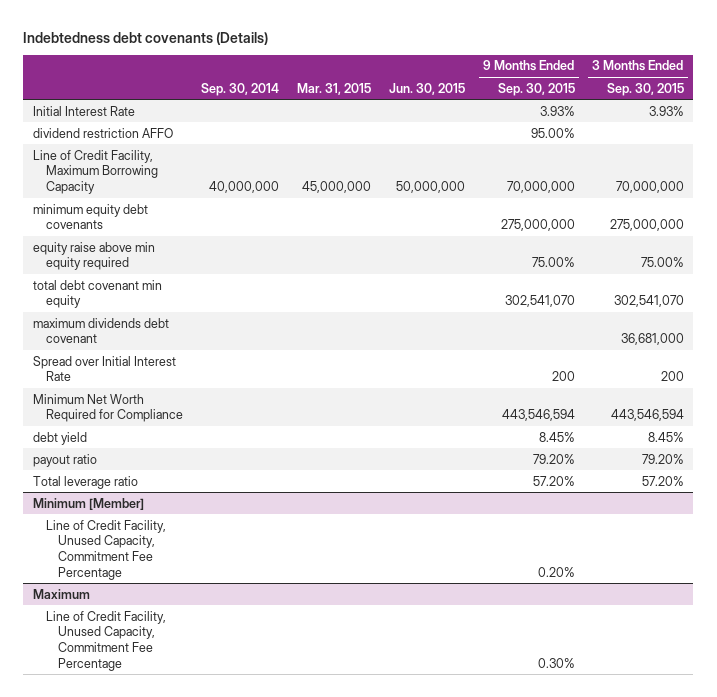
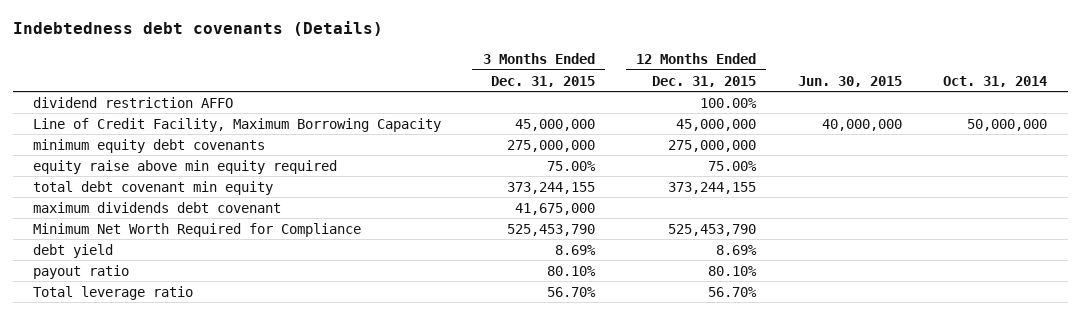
- | Sep. 30, 2014 | Mar. 31, 2015 | Jun. 30, 2015 | 9 Months Ended Sep. 30, 2015 | 3 Months Ended Sep. 30, 2015
+ | 3 Months Ended Dec. 31, 2015 | 12 Months Ended Dec. 31, 2015 | Jun. 30, 2015 | Oct. 31, 2014
- Initial Interest Rate | | | | 3.93% | 3.93%
- Line of Credit Facility, Maximum Borrowing Capacity | 40,000,000 | 45,000,000 | 50,000,000 | 70,000,000 | 70,000,000
+ Line of Credit Facility, Maximum Borrowing Capacity | 45,000,000 | 45,000,000 | 40,000,000 | 50,000,000
- Spread over Initial Interest Rate | | | | 200 | 200
- Minimum [Member]
- Line of Credit Facility, Unused Capacity, Commitment Fee Percentage | | | | 0.20% |
- Maximum
- Line of Credit Facility, Unused Capacity, Commitment Fee Percentage | | | | 0.30% |

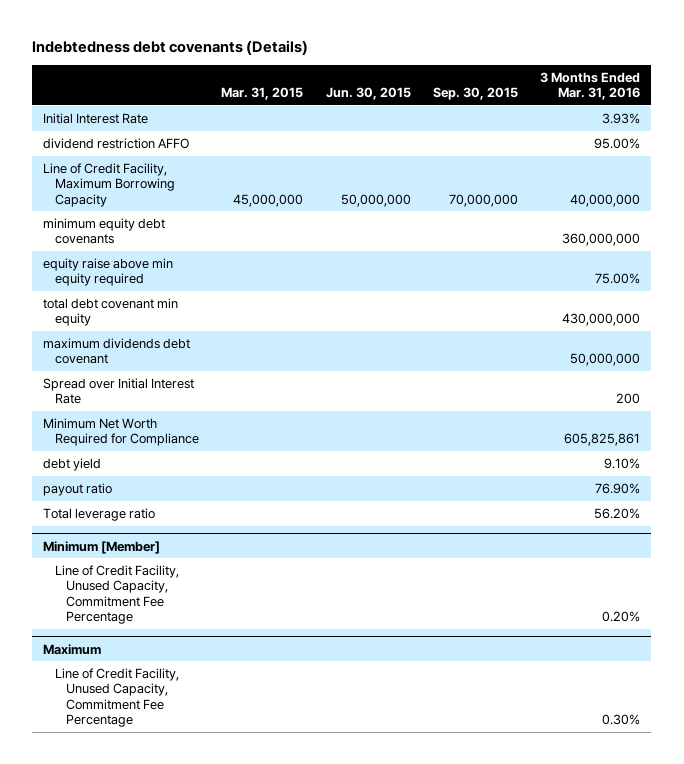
- | 3 Months Ended Dec. 31, 2015 | 12 Months Ended Dec. 31, 2015 | Jun. 30, 2015 | Oct. 31, 2014
+ | Mar. 31, 2015 | Jun. 30, 2015 | Sep. 30, 2015 | 3 Months Ended Mar. 31, 2016
+ Initial Interest Rate | | | | 3.93%
- Line of Credit Facility, Maximum Borrowing Capacity | 45,000,000 | 45,000,000 | 40,000,000 | 50,000,000
+ Line of Credit Facility, Maximum Borrowing Capacity | 45,000,000 | 50,000,000 | 70,000,000 | 40,000,000
+ Spread over Initial Interest Rate | | | | 200
+ Minimum [Member]
+ Line of Credit Facility, Unused Capacity, Commitment Fee Percentage | | | | 0.20%
+ Maximum
+ Line of Credit Facility, Unused Capacity, Commitment Fee Percentage | | | | 0.30%

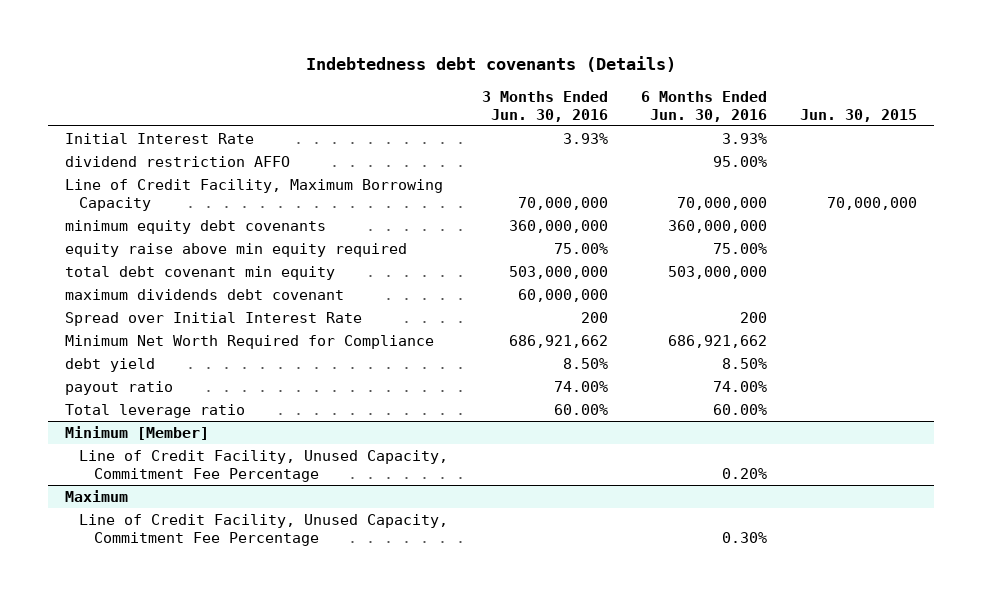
- | Mar. 31, 2015 | Jun. 30, 2015 | Sep. 30, 2015 | 3 Months Ended Mar. 31, 2016
+ | 3 Months Ended Jun. 30, 2016 | 6 Months Ended Jun. 30, 2016 | Jun. 30, 2015
- Line of Credit Facility, Maximum Borrowing Capacity | 45,000,000 | 50,000,000 | 70,000,000 | 40,000,000
+ Line of Credit Facility, Maximum Borrowing Capacity | 70,000,000 | 70,000,000 | 70,000,000

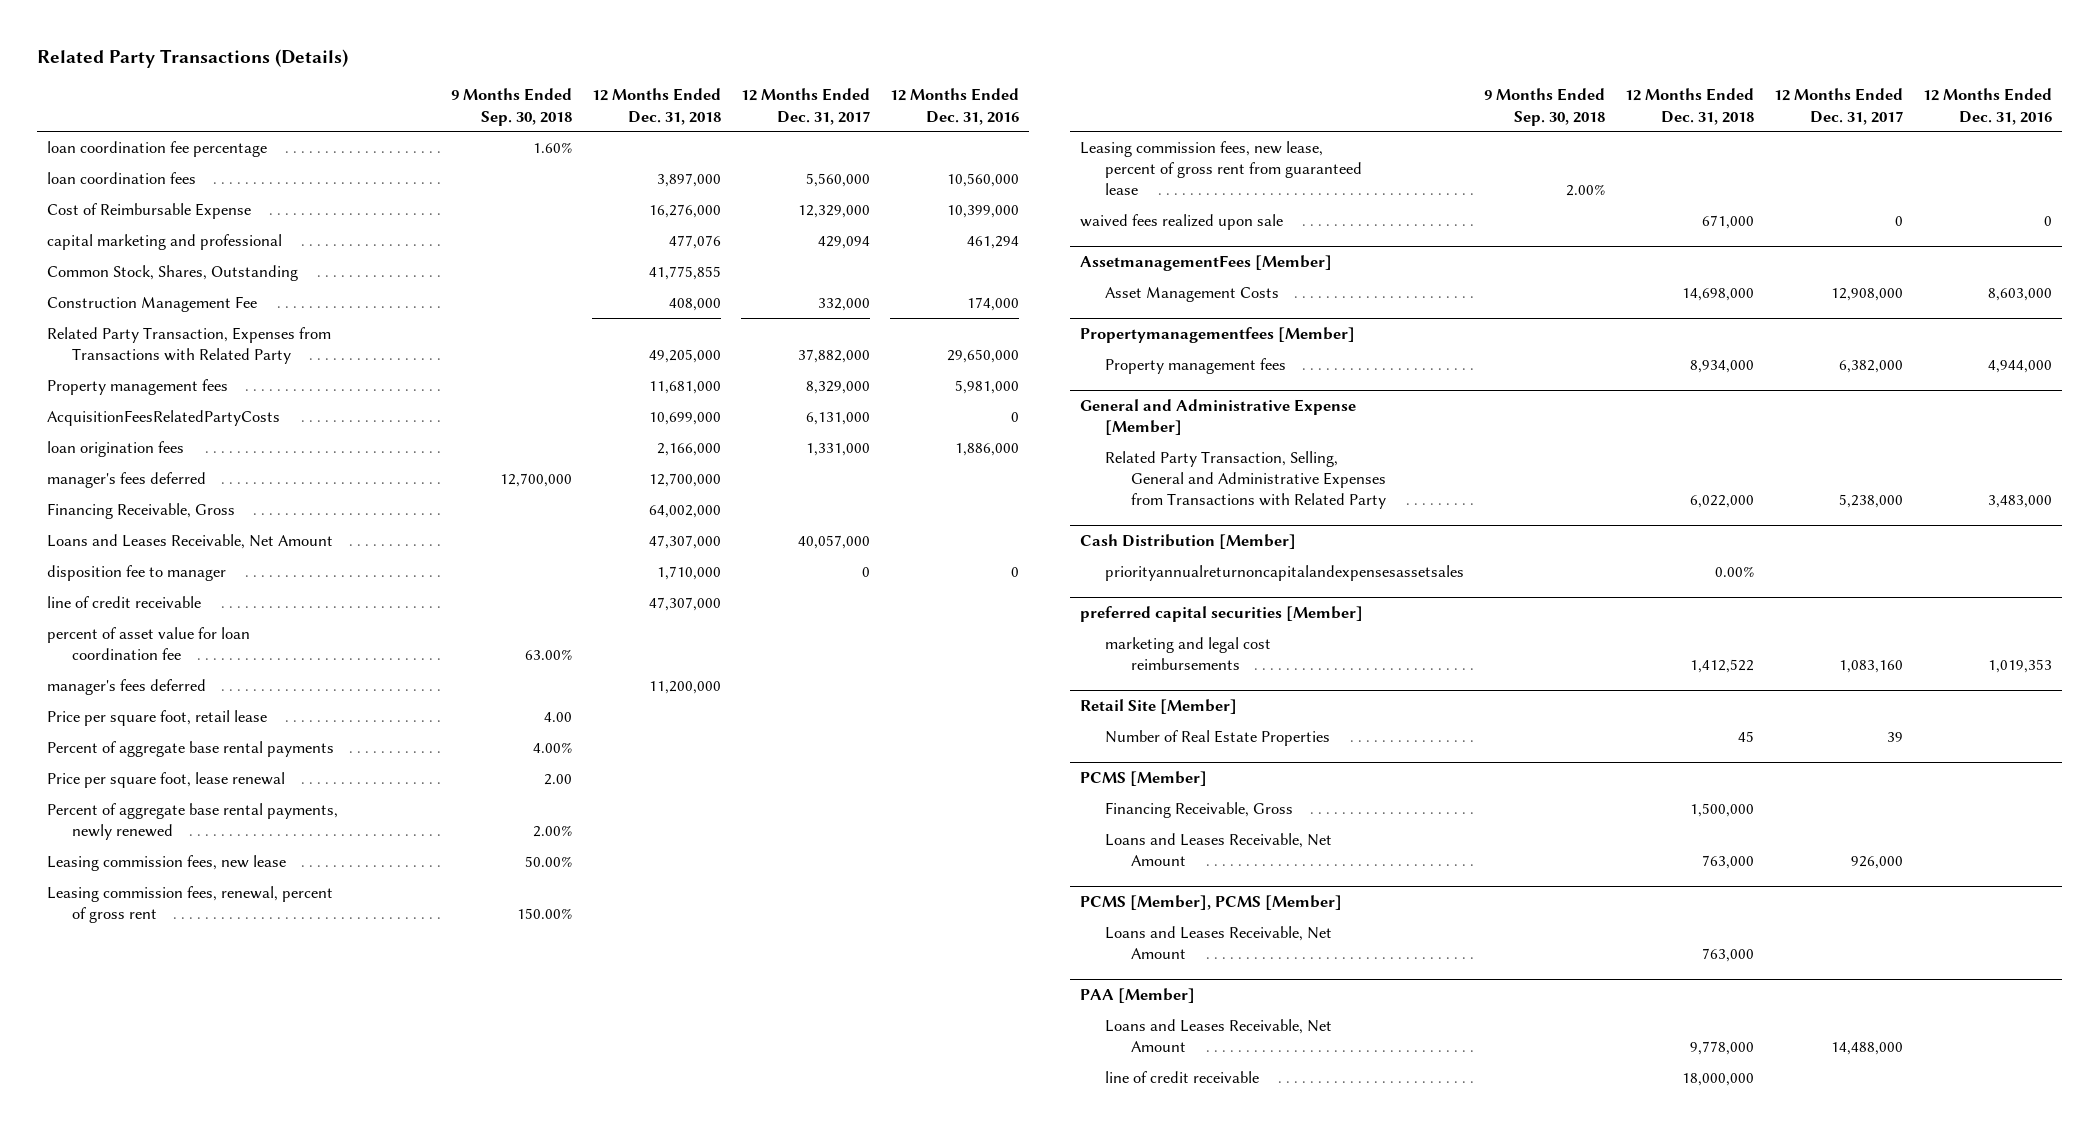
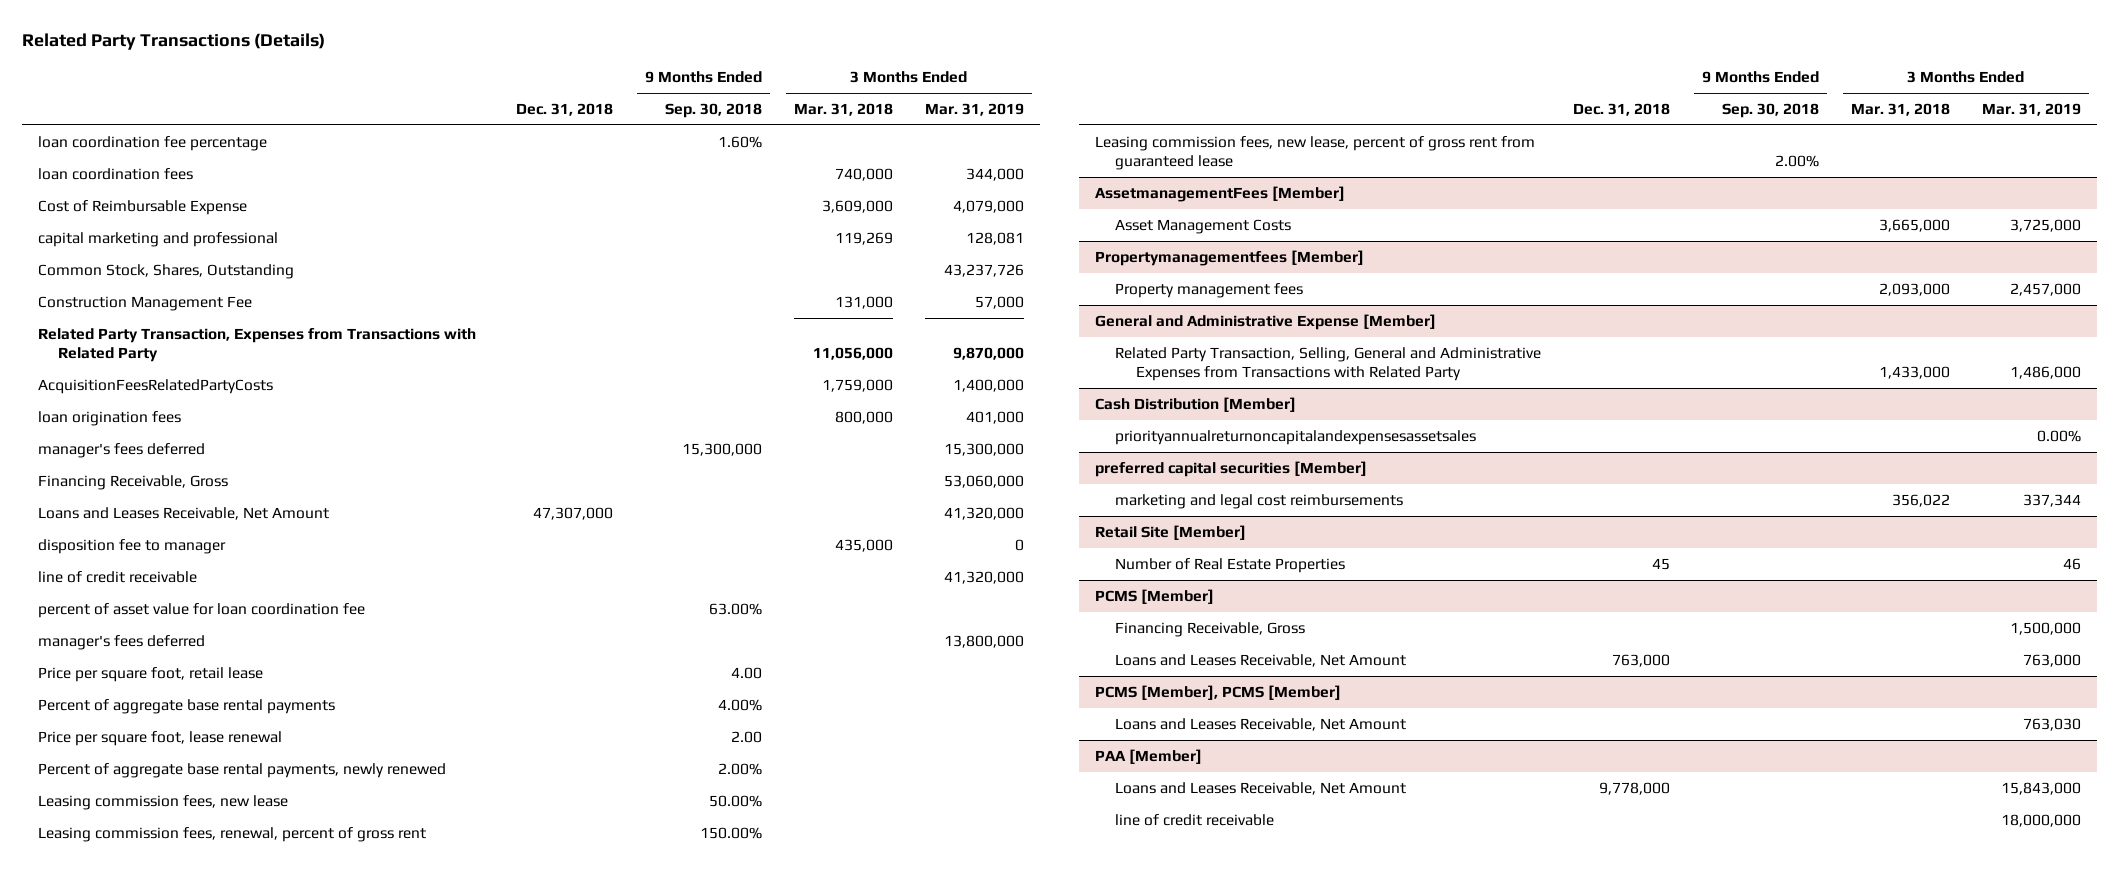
- | 9 Months Ended Sep. 30, 2018 | 12 Months Ended Dec. 31, 2018 | 12 Months Ended Dec. 31, 2017 | 12 Months Ended Dec. 31, 2016
+ | Dec. 31, 2018 | 9 Months Ended Sep. 30, 2018 | 3 Months Ended Mar. 31, 2018 | 3 Months Ended Mar. 31, 2019
- Property management fees | | 11,681,000 | 8,329,000 | 5,981,000
- manager's fees deferred | 12,700,000 | 12,700,000 | |
+ manager's fees deferred | | 15,300,000 | | 15,300,000
- waived fees realized upon sale | | 671,000 | 0 | 0

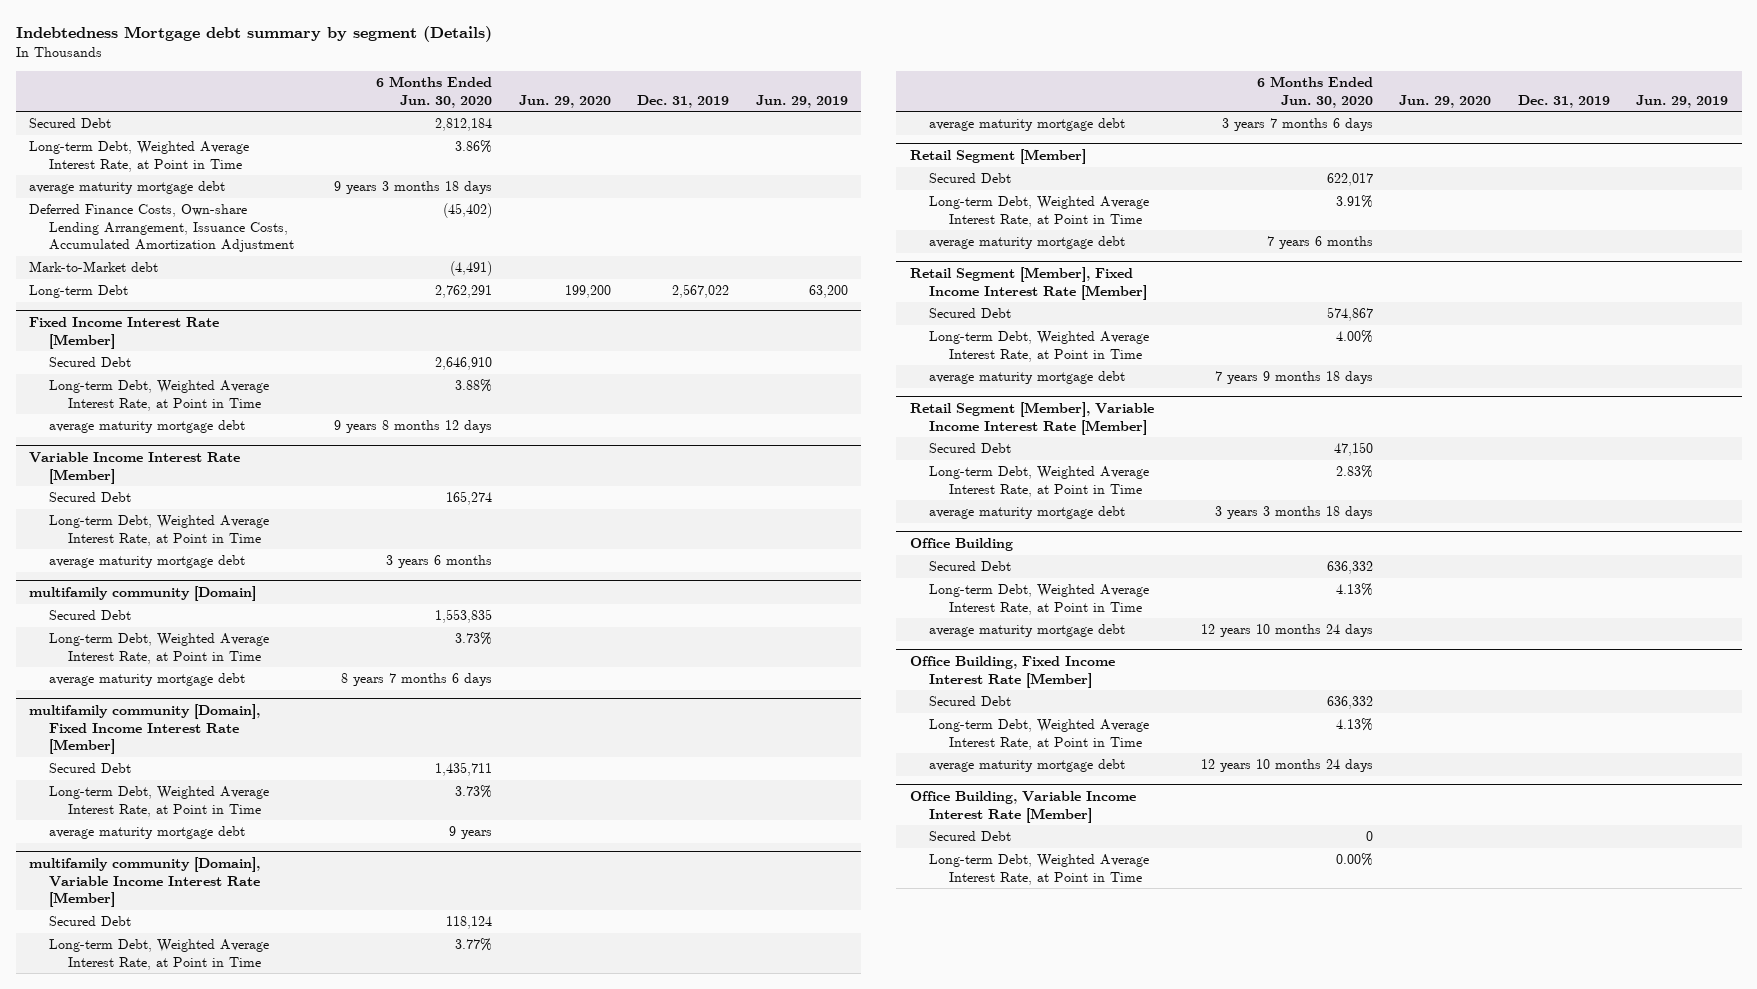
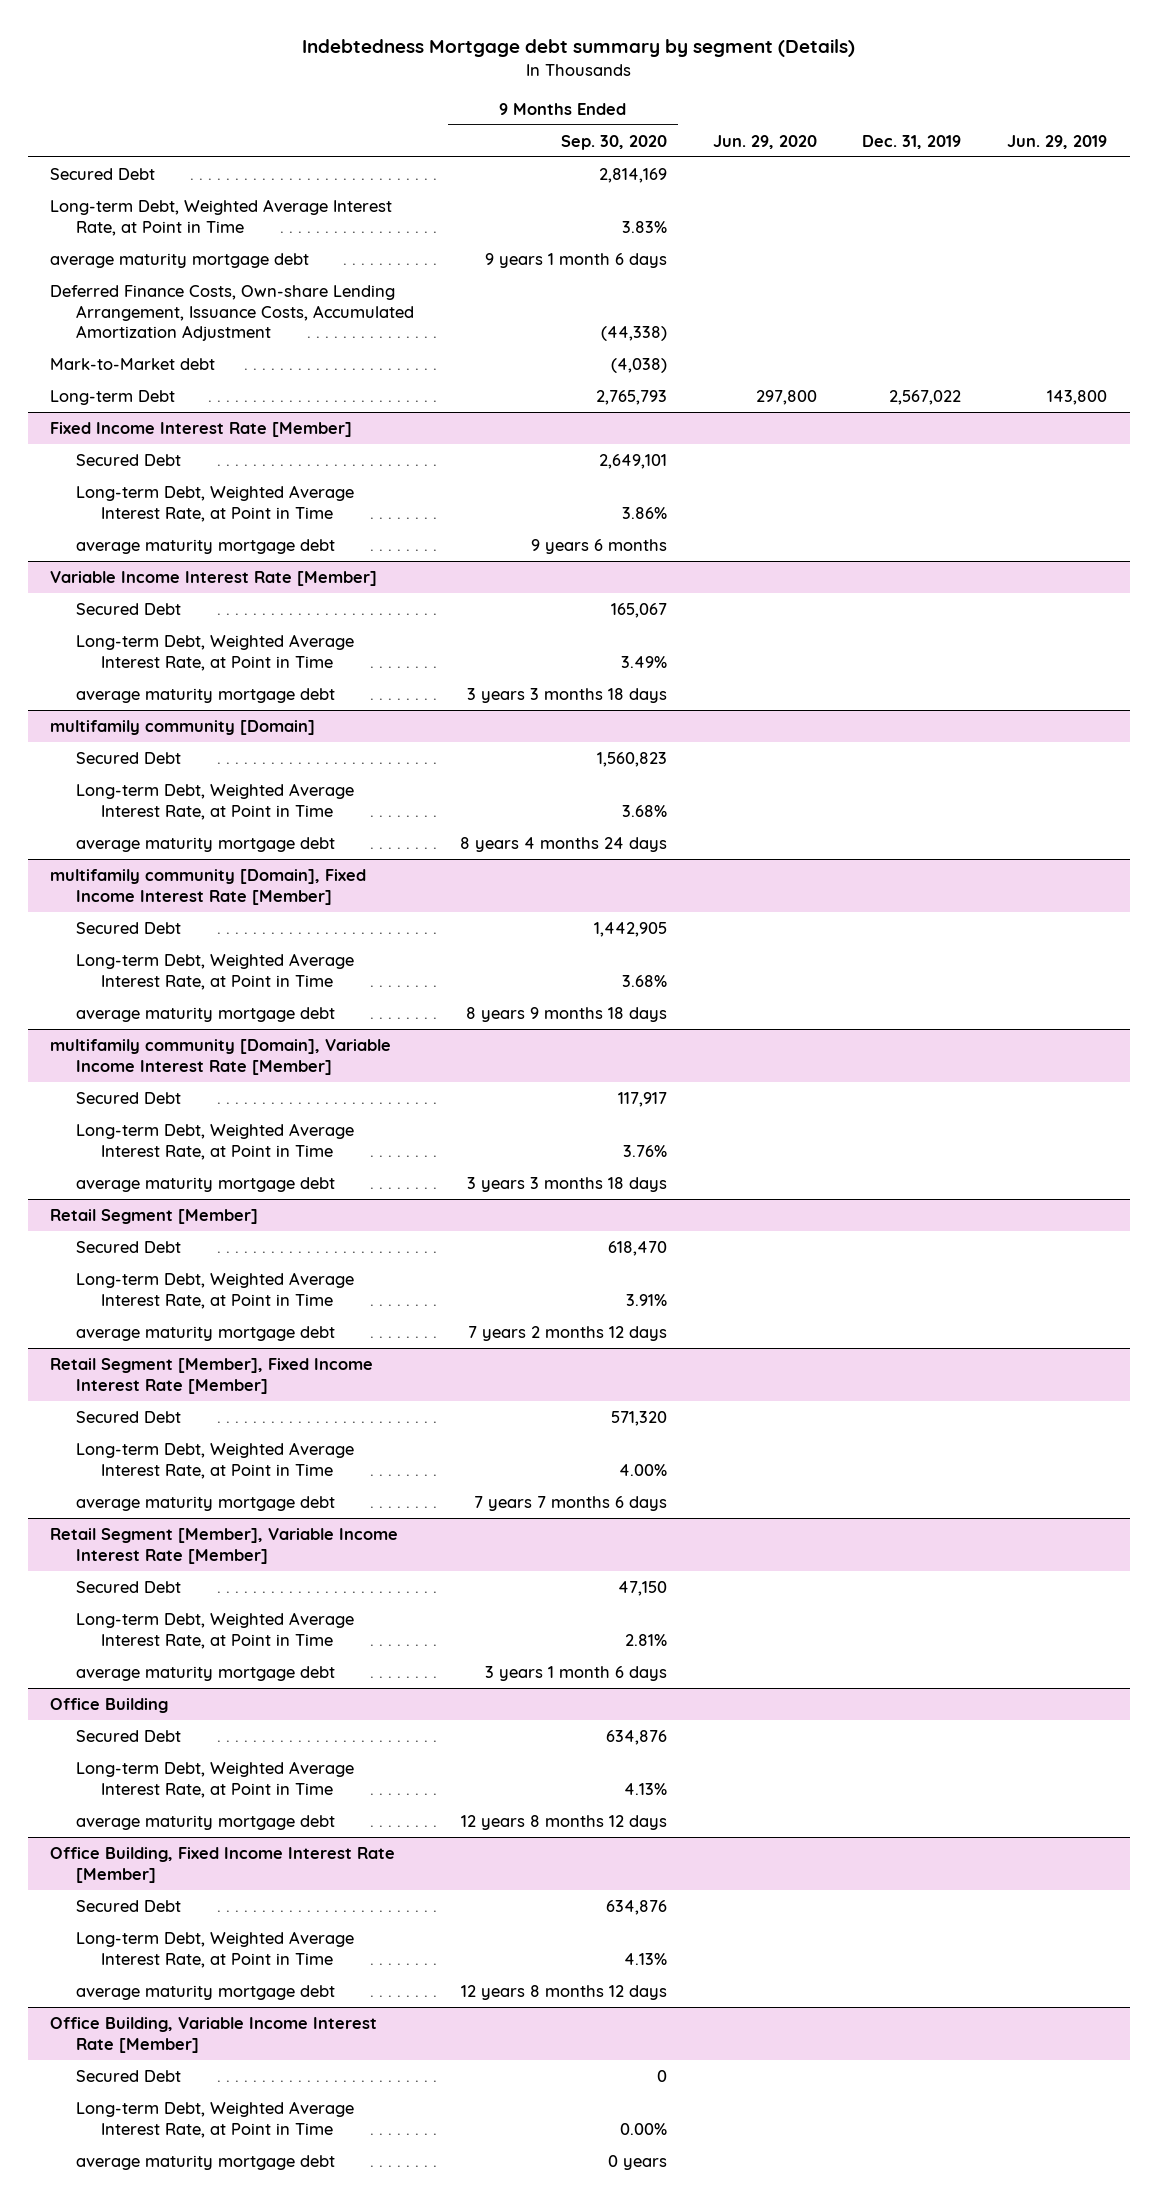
- | 6 Months Ended Jun. 30, 2020 | Jun. 29, 2020 | Dec. 31, 2019 | Jun. 29, 2019
+ | 9 Months Ended Sep. 30, 2020 | Jun. 29, 2020 | Dec. 31, 2019 | Jun. 29, 2019
- Long-term Debt | 2,762,291 | 199,200 | 2,567,022 | 63,200
+ Long-term Debt | 2,765,793 | 297,800 | 2,567,022 | 143,800
@ Office Building, Variable Income Interest Rate [Member]
+ average maturity mortgage debt | 0 years | | |

